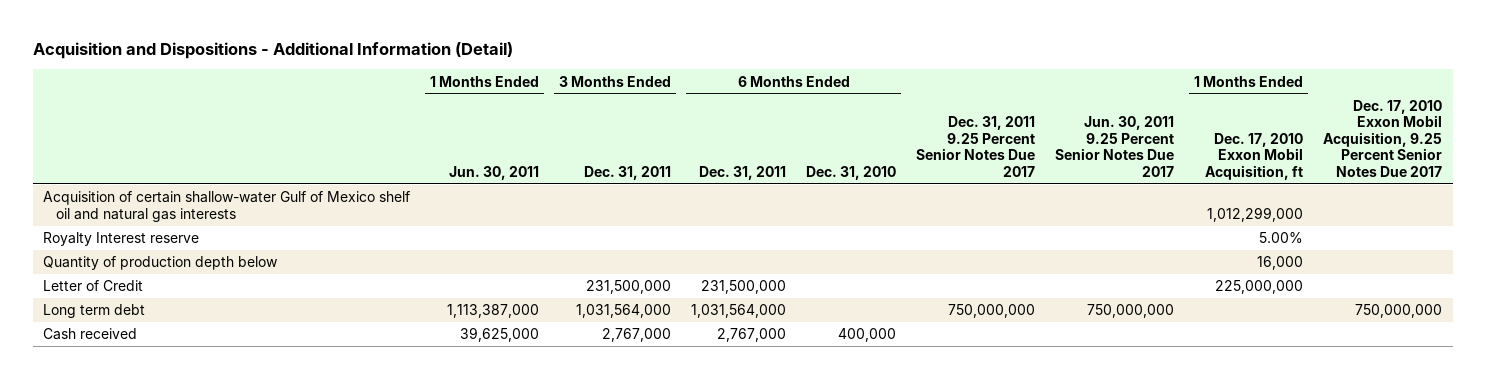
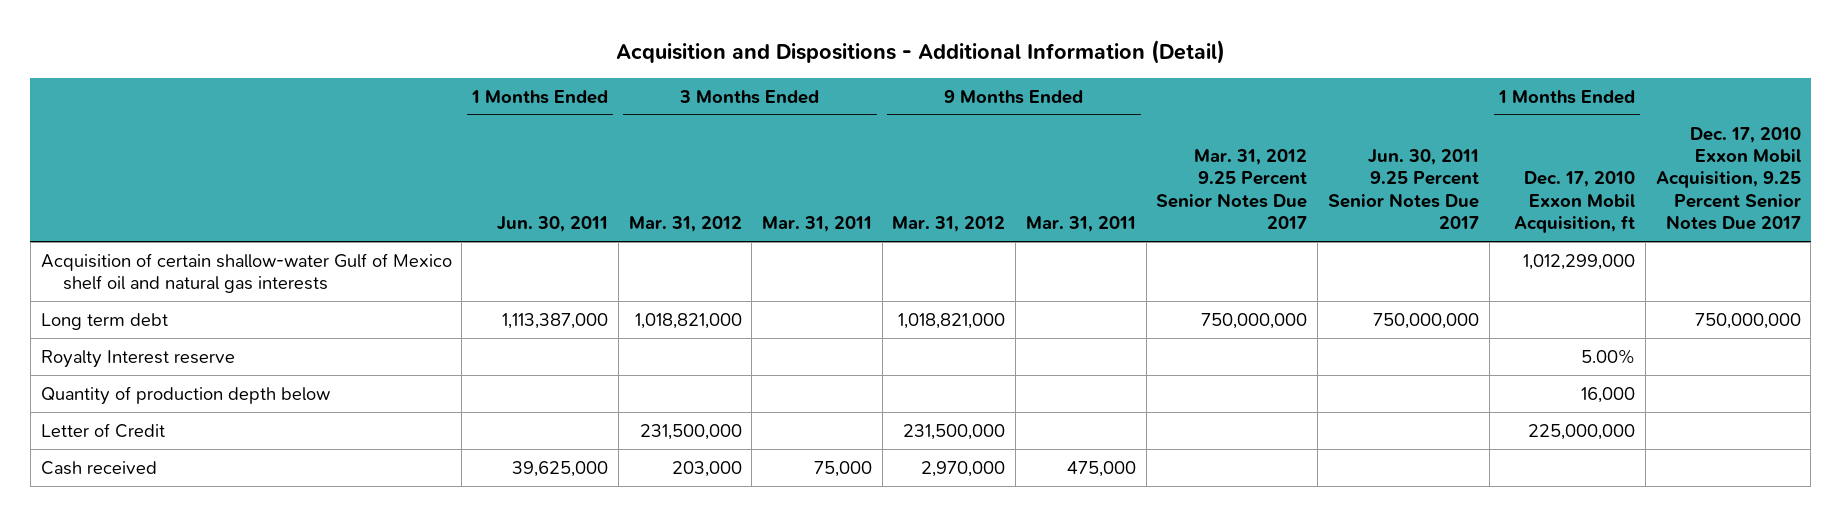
- | 1 Months Ended Jun. 30, 2011 | 3 Months Ended Dec. 31, 2011 | 6 Months Ended Dec. 31, 2011 | 6 Months Ended Dec. 31, 2010 | Dec. 31, 2011 9.25 Percent Senior Notes Due 2017 | Jun. 30, 2011 9.25 Percent Senior Notes Due 2017 | 1 Months Ended Dec. 17, 2010 Exxon Mobil Acquisition, ft | Dec. 17, 2010 Exxon Mobil Acquisition, 9.25 Percent Senior Notes Due 2017
+ | 1 Months Ended Jun. 30, 2011 | 3 Months Ended Mar. 31, 2012 | 3 Months Ended Mar. 31, 2011 | 9 Months Ended Mar. 31, 2012 | 9 Months Ended Mar. 31, 2011 | Mar. 31, 2012 9.25 Percent Senior Notes Due 2017 | Jun. 30, 2011 9.25 Percent Senior Notes Due 2017 | 1 Months Ended Dec. 17, 2010 Exxon Mobil Acquisition, ft | Dec. 17, 2010 Exxon Mobil Acquisition, 9.25 Percent Senior Notes Due 2017
moved up: Long term debt | 1,113,387,000 | 1,018,821,000 | | 1,018,821,000 | | 750,000,000 | 750,000,000 | | 750,000,000

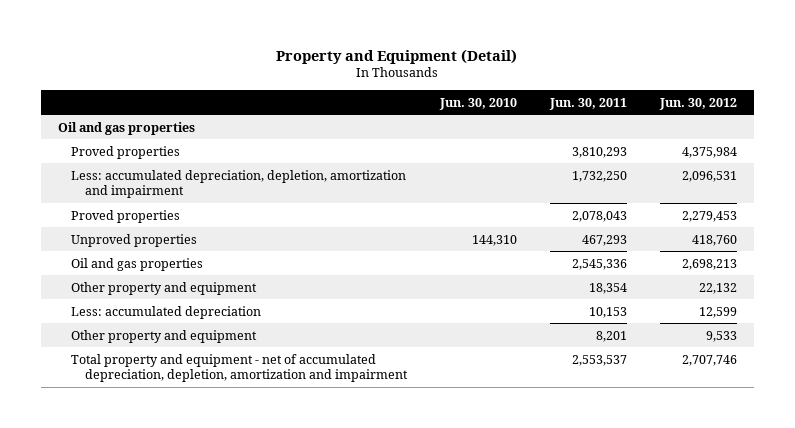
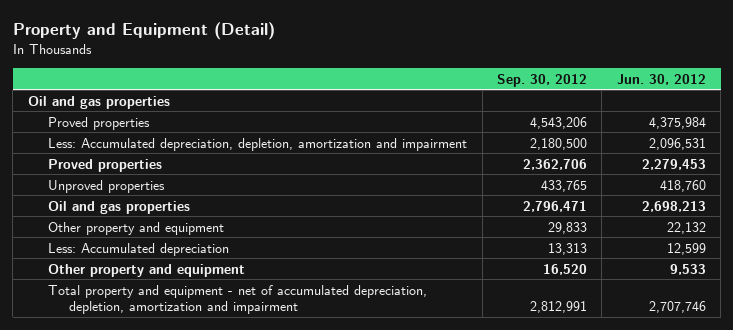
- | Jun. 30, 2010 | Jun. 30, 2011 | Jun. 30, 2012
+ | Sep. 30, 2012 | Jun. 30, 2012
- Less: accumulated depreciation, depletion, amortization and impairment | | 1,732,250 | 2,096,531
+ Less: Accumulated depreciation, depletion, amortization and impairment | 2,180,500 | 2,096,531
- Less: accumulated depreciation | | 10,153 | 12,599
+ Less: Accumulated depreciation | 13,313 | 12,599

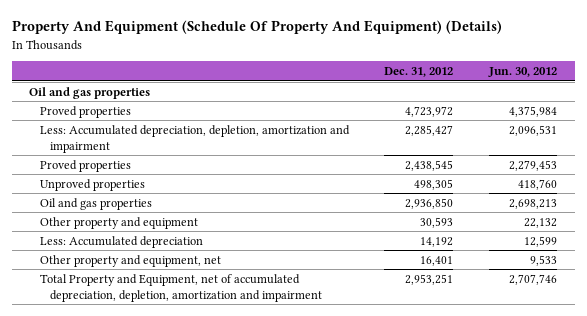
- Property and Equipment (Detail)
+ Property And Equipment (Schedule Of Property And Equipment) (Details)
- | Sep. 30, 2012 | Jun. 30, 2012
+ | Dec. 31, 2012 | Jun. 30, 2012
- Other property and equipment | 16,520 | 9,533
- Total property and equipment - net of accumulated depreciation, depletion, amortization and impairment | 2,812,991 | 2,707,746
+ Other property and equipment, net | 16,401 | 9,533
+ Total Property and Equipment, net of accumulated depreciation, depletion, amortization and impairment | 2,953,251 | 2,707,746

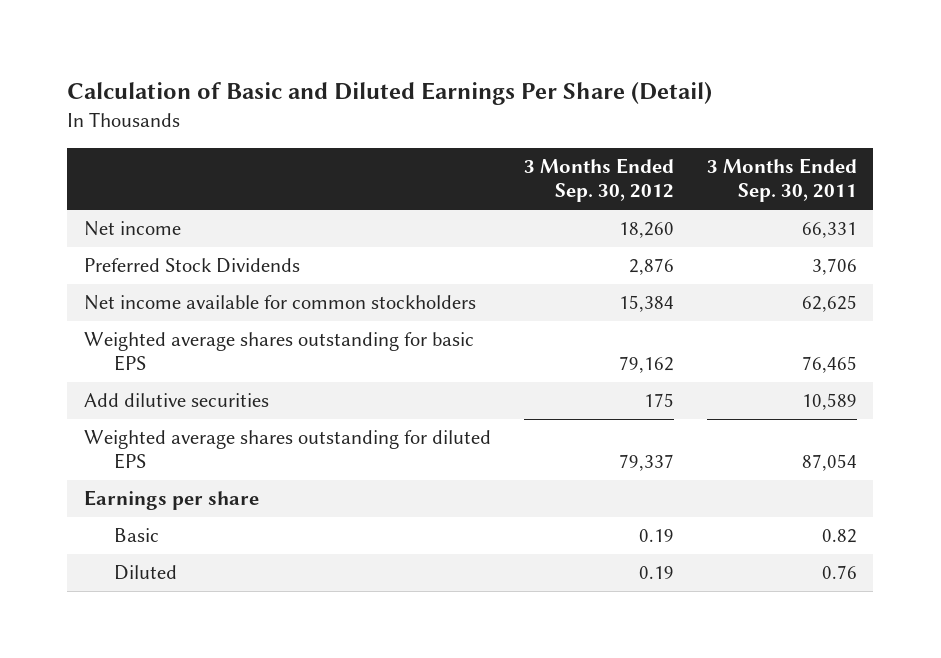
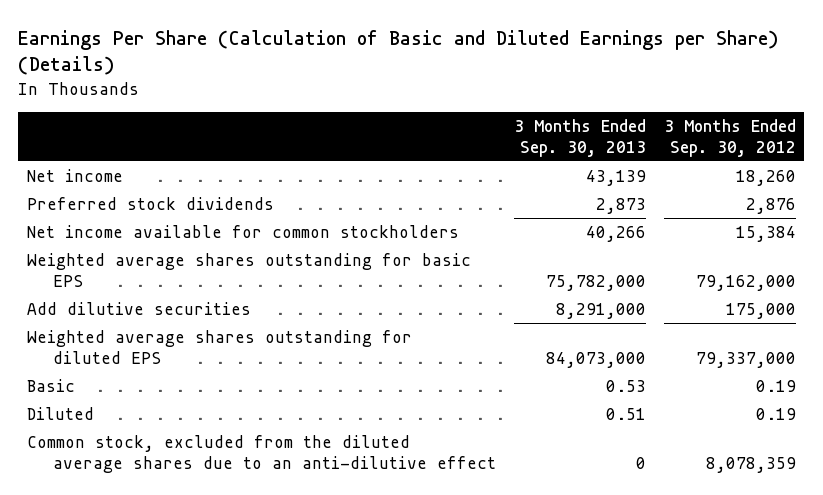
- Calculation of Basic and Diluted Earnings Per Share (Detail)
+ Earnings Per Share (Calculation of Basic and Diluted Earnings per Share) (Details)
- | 3 Months Ended Sep. 30, 2012 | 3 Months Ended Sep. 30, 2011
+ | 3 Months Ended Sep. 30, 2013 | 3 Months Ended Sep. 30, 2012
- Preferred Stock Dividends | 2,876 | 3,706
+ Preferred stock dividends | 2,873 | 2,876
- Weighted average shares outstanding for basic EPS | 79,162 | 76,465
- Add dilutive securities | 175 | 10,589
- Weighted average shares outstanding for diluted EPS | 79,337 | 87,054
- Earnings per share
+ Weighted average shares outstanding for basic EPS | 75,782,000 | 79,162,000
+ Add dilutive securities | 8,291,000 | 175,000
+ Weighted average shares outstanding for diluted EPS | 84,073,000 | 79,337,000
+ Common stock, excluded from the diluted average shares due to an anti-dilutive effect | 0 | 8,078,359

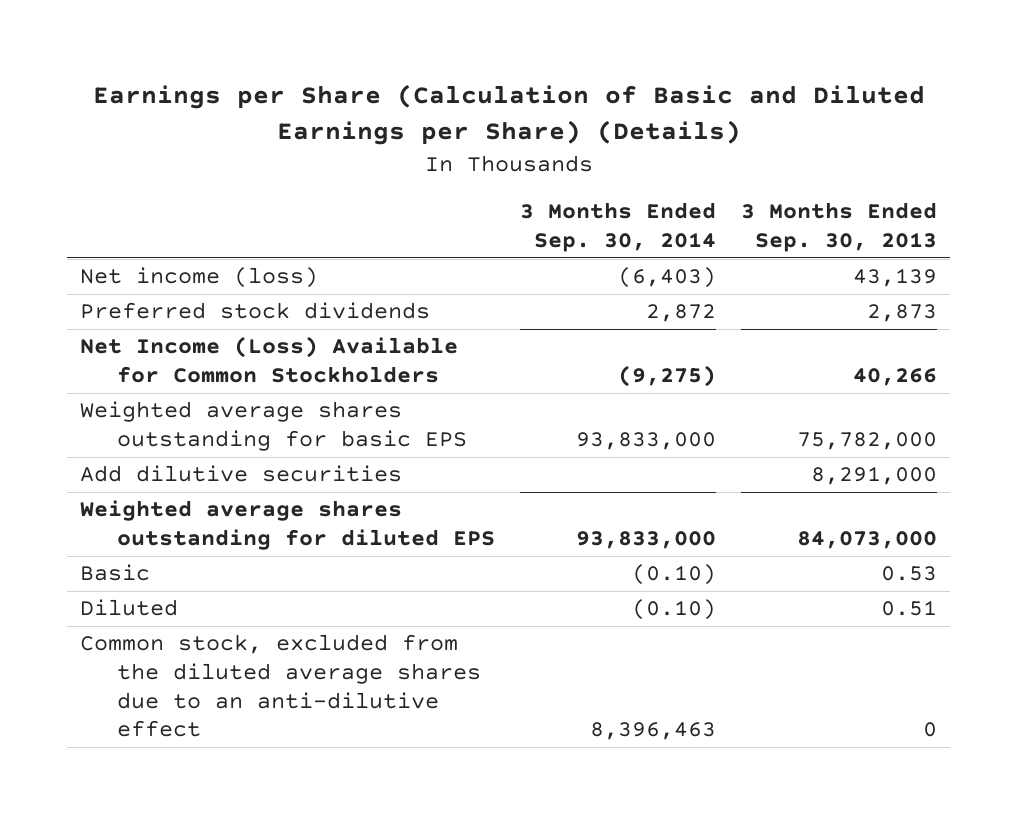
- Earnings Per Share (Calculation of Basic and Diluted Earnings per Share) (Details)
+ Earnings per Share (Calculation of Basic and Diluted Earnings per Share) (Details)
- | 3 Months Ended Sep. 30, 2013 | 3 Months Ended Sep. 30, 2012
+ | 3 Months Ended Sep. 30, 2014 | 3 Months Ended Sep. 30, 2013
- Net income | 43,139 | 18,260
+ Net income (loss) | (6,403) | 43,139
- Net income available for common stockholders | 40,266 | 15,384
+ Net Income (Loss) Available for Common Stockholders | (9,275) | 40,266

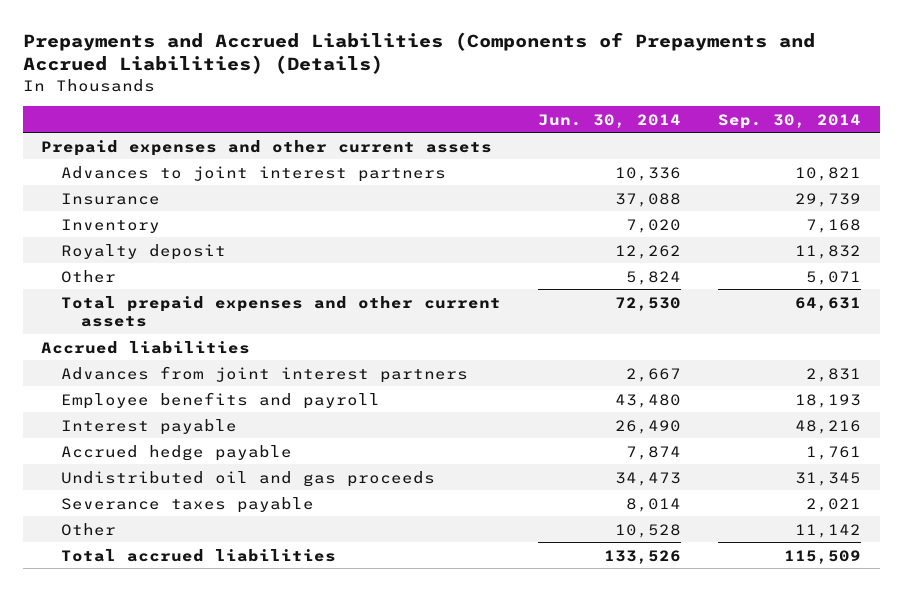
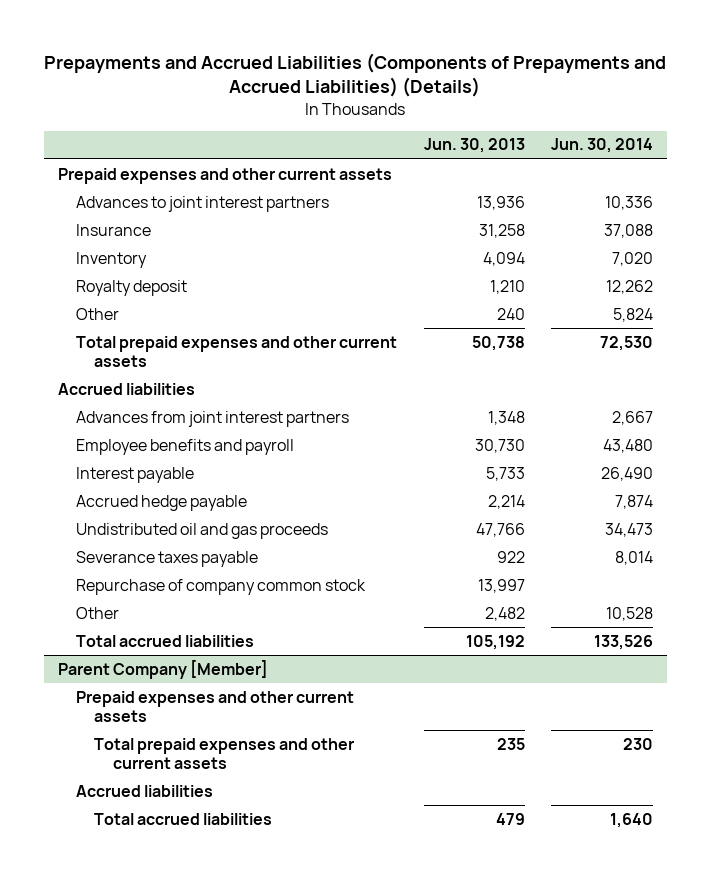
- | Jun. 30, 2014 | Sep. 30, 2014
+ | Jun. 30, 2013 | Jun. 30, 2014
+ Repurchase of company common stock | 13,997 |
+ Parent Company [Member]
+ Prepaid expenses and other current assets
+ Total prepaid expenses and other current assets | 235 | 230
+ Accrued liabilities
+ Total accrued liabilities | 479 | 1,640

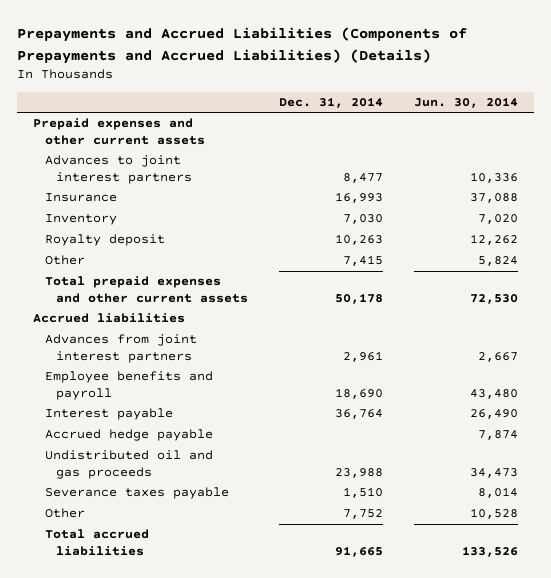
- | Jun. 30, 2013 | Jun. 30, 2014
+ | Dec. 31, 2014 | Jun. 30, 2014
- Repurchase of company common stock | 13,997 |
- Parent Company [Member]
- Prepaid expenses and other current assets
- Total prepaid expenses and other current assets | 235 | 230
- Accrued liabilities
- Total accrued liabilities | 479 | 1,640

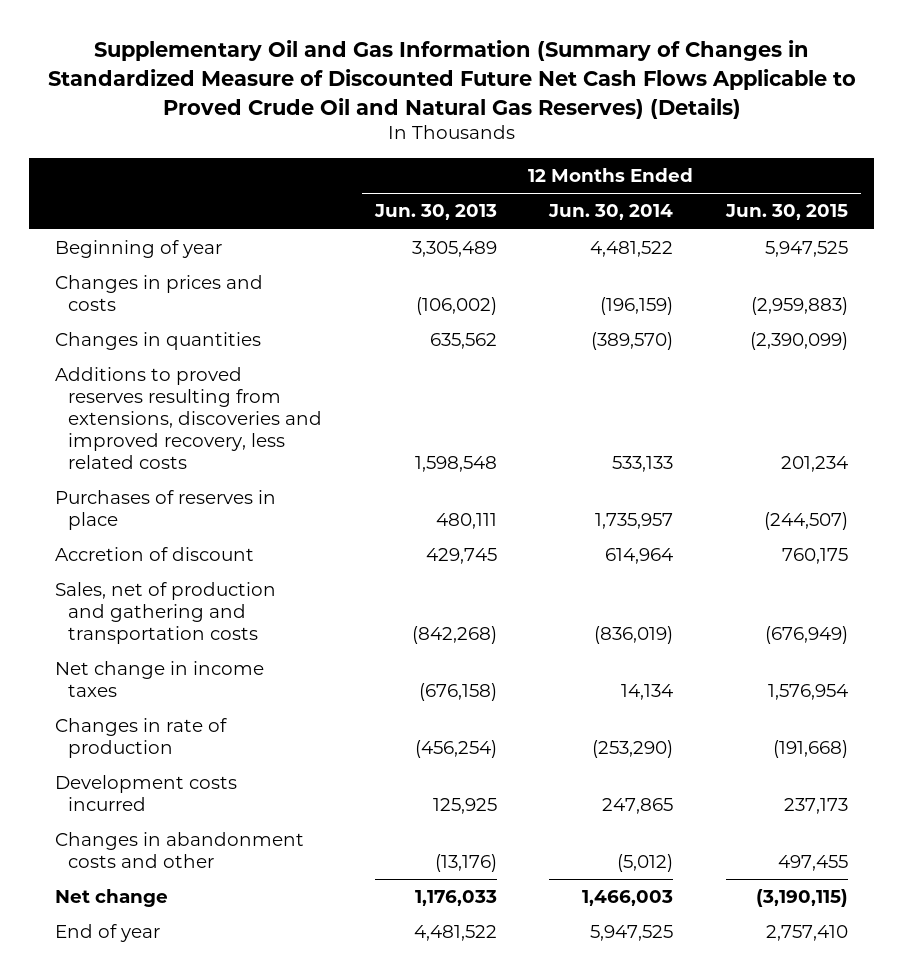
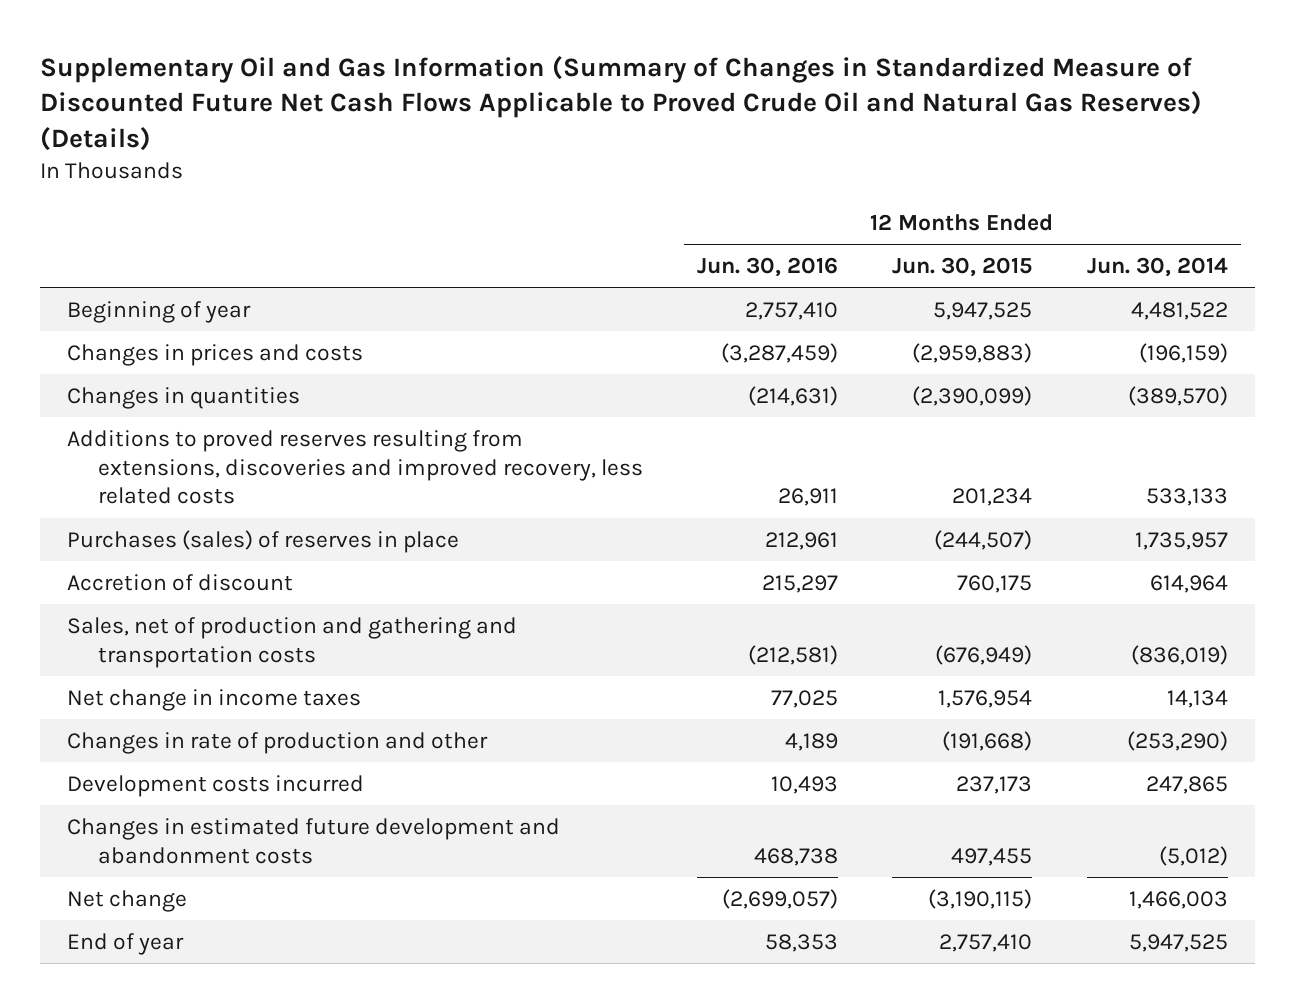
- | 12 Months Ended Jun. 30, 2013 | 12 Months Ended Jun. 30, 2014 | 12 Months Ended Jun. 30, 2015
+ | 12 Months Ended Jun. 30, 2016 | 12 Months Ended Jun. 30, 2015 | 12 Months Ended Jun. 30, 2014
- Purchases of reserves in place | 480,111 | 1,735,957 | (244,507)
+ Purchases (sales) of reserves in place | 212,961 | (244,507) | 1,735,957
- Changes in rate of production | (456,254) | (253,290) | (191,668)
+ Changes in rate of production and other | 4,189 | (191,668) | (253,290)
- Changes in abandonment costs and other | (13,176) | (5,012) | 497,455
+ Changes in estimated future development and abandonment costs | 468,738 | 497,455 | (5,012)

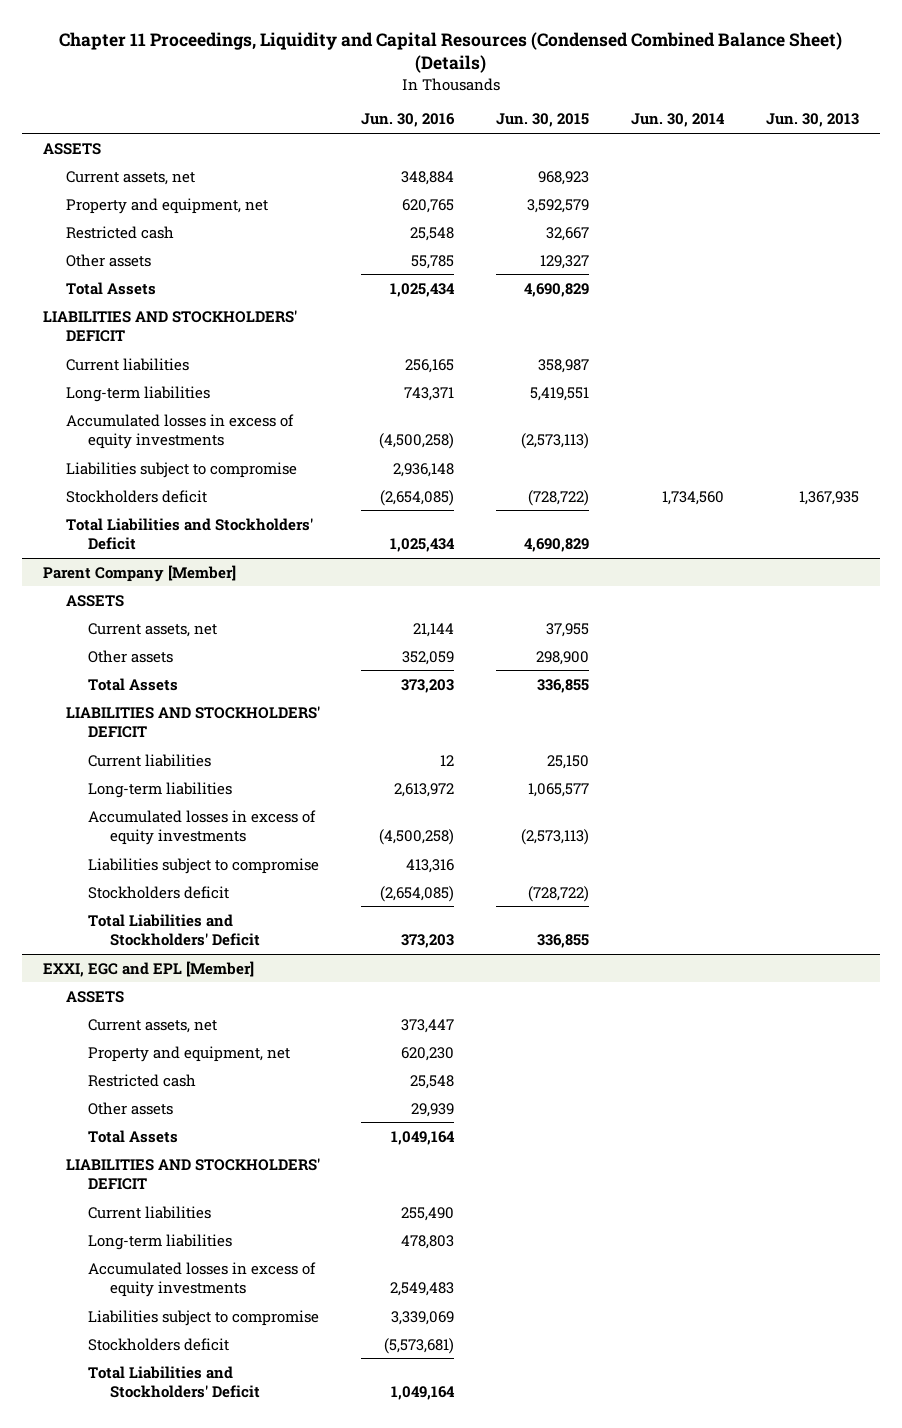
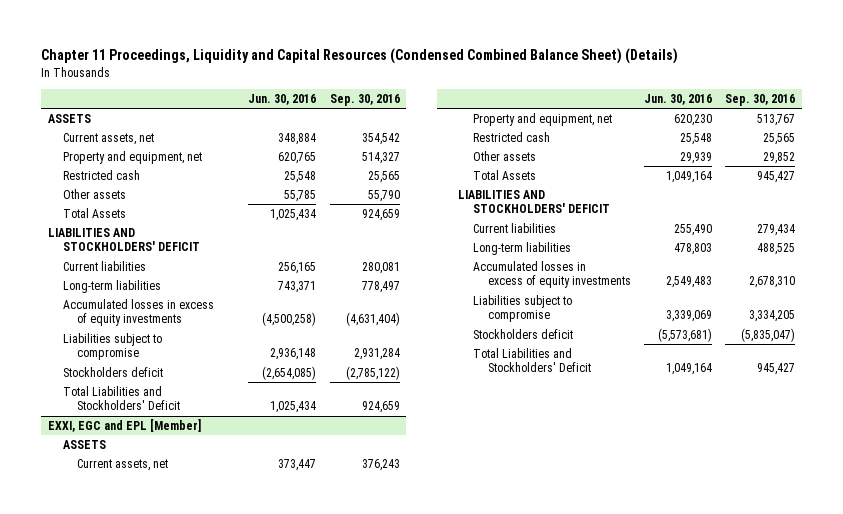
- | Jun. 30, 2016 | Jun. 30, 2015 | Jun. 30, 2014 | Jun. 30, 2013
+ | Jun. 30, 2016 | Sep. 30, 2016
- Parent Company [Member]
- ASSETS
- Current assets, net | 21,144 | 37,955 | |
- Other assets | 352,059 | 298,900 | |
- Total Assets | 373,203 | 336,855 | |
- LIABILITIES AND STOCKHOLDERS' DEFICIT
- Current liabilities | 12 | 25,150 | |
- Long-term liabilities | 2,613,972 | 1,065,577 | |
- Accumulated losses in excess of equity investments | (4,500,258) | (2,573,113) | |
- Liabilities subject to compromise | 413,316 | | |
- Stockholders deficit | (2,654,085) | (728,722) | |
- Total Liabilities and Stockholders' Deficit | 373,203 | 336,855 | |

